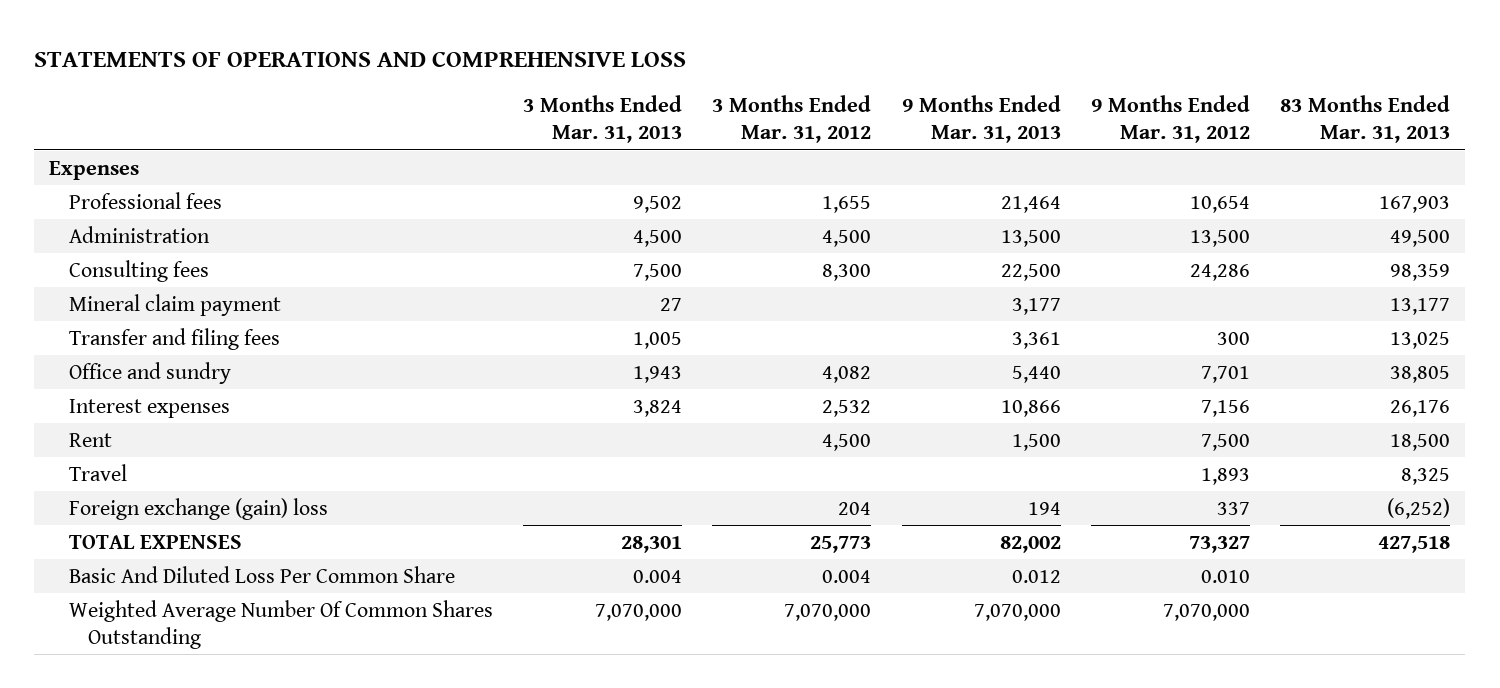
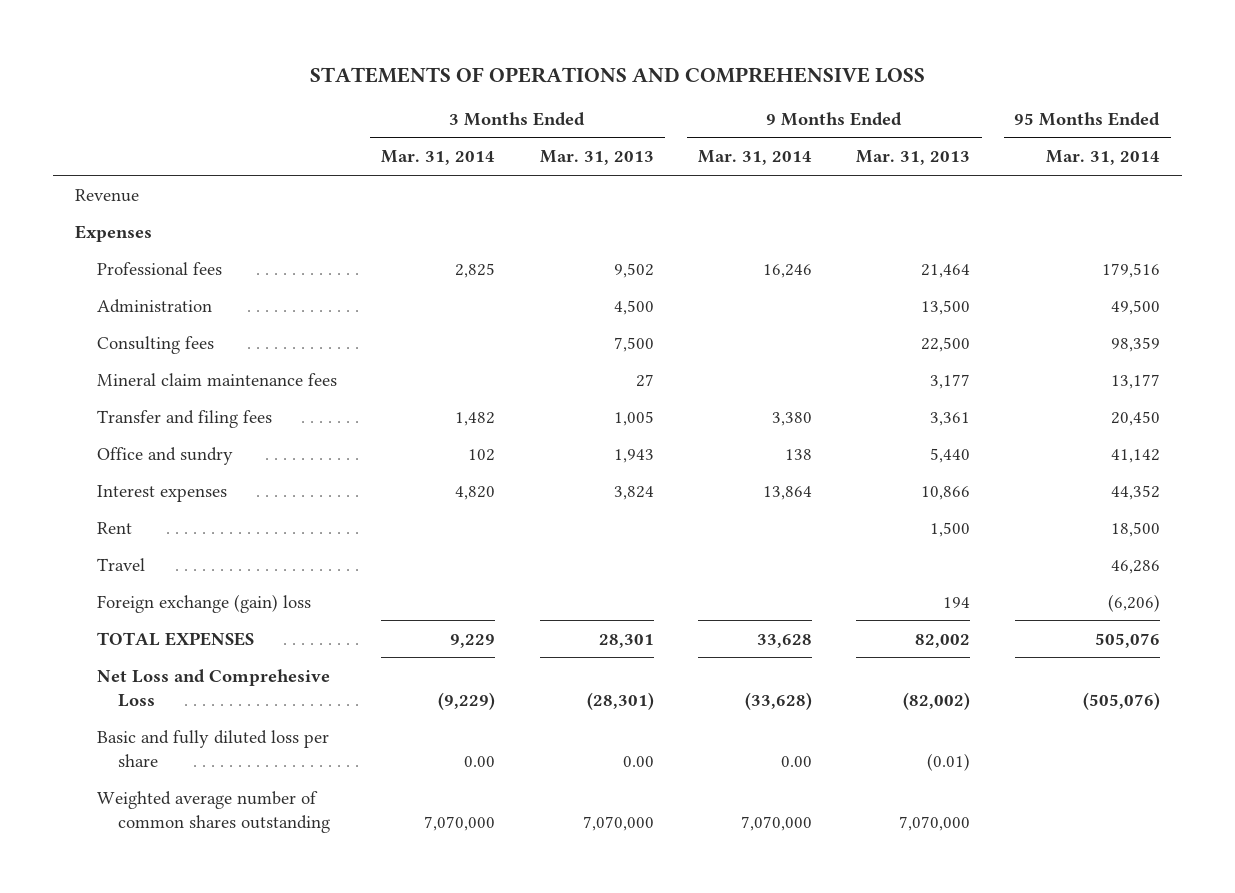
- | 3 Months Ended Mar. 31, 2013 | 3 Months Ended Mar. 31, 2012 | 9 Months Ended Mar. 31, 2013 | 9 Months Ended Mar. 31, 2012 | 83 Months Ended Mar. 31, 2013
+ | 3 Months Ended Mar. 31, 2014 | 3 Months Ended Mar. 31, 2013 | 9 Months Ended Mar. 31, 2014 | 9 Months Ended Mar. 31, 2013 | 95 Months Ended Mar. 31, 2014
+ Revenue
- Mineral claim payment | 27 | | 3,177 | | 13,177
+ Mineral claim maintenance fees | | 27 | | 3,177 | 13,177
- Basic And Diluted Loss Per Common Share | 0.004 | 0.004 | 0.012 | 0.010 |
- Weighted Average Number Of Common Shares Outstanding | 7,070,000 | 7,070,000 | 7,070,000 | 7,070,000 |
+ Net Loss and Comprehesive Loss | (9,229) | (28,301) | (33,628) | (82,002) | (505,076)
+ Basic and fully diluted loss per share | 0.00 | 0.00 | 0.00 | (0.01) |
+ Weighted average number of common shares outstanding | 7,070,000 | 7,070,000 | 7,070,000 | 7,070,000 |

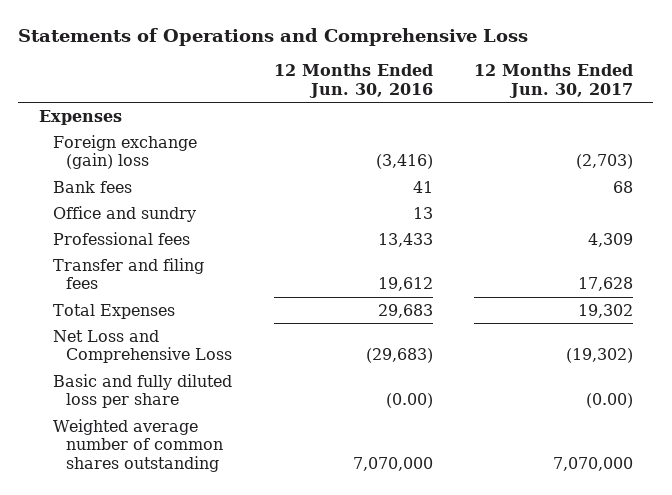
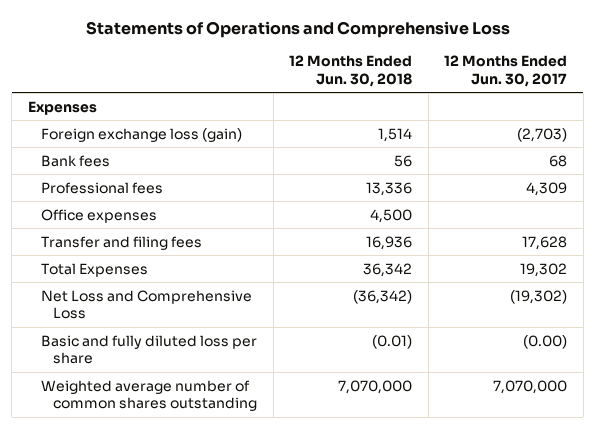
- | 12 Months Ended Jun. 30, 2016 | 12 Months Ended Jun. 30, 2017
+ | 12 Months Ended Jun. 30, 2018 | 12 Months Ended Jun. 30, 2017
- Foreign exchange (gain) loss | (3,416) | (2,703)
+ Foreign exchange loss (gain) | 1,514 | (2,703)
- Office and sundry | 13 |
+ Office expenses | 4,500 |

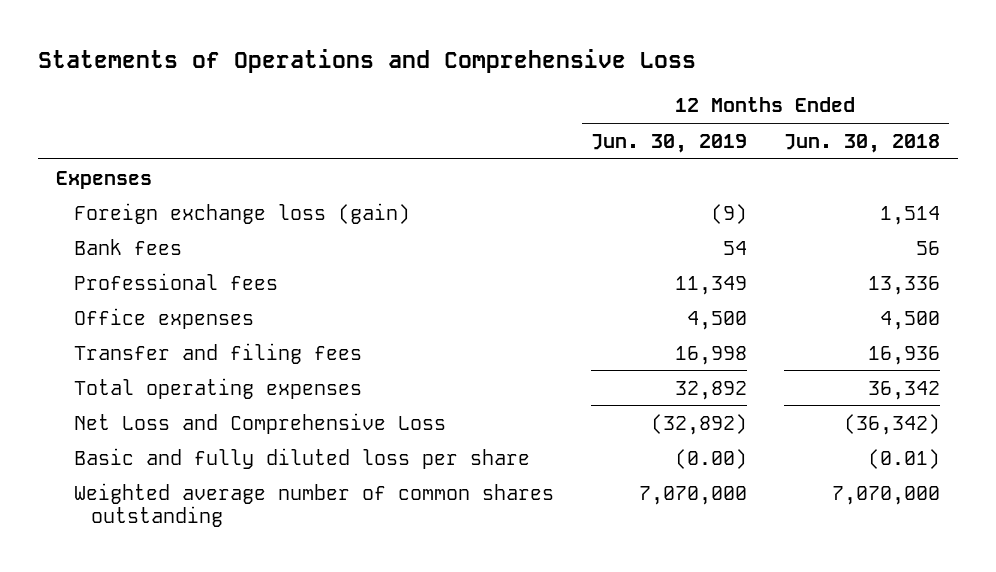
- | 12 Months Ended Jun. 30, 2018 | 12 Months Ended Jun. 30, 2017
+ | 12 Months Ended Jun. 30, 2019 | 12 Months Ended Jun. 30, 2018
- Total Expenses | 36,342 | 19,302
+ Total operating expenses | 32,892 | 36,342

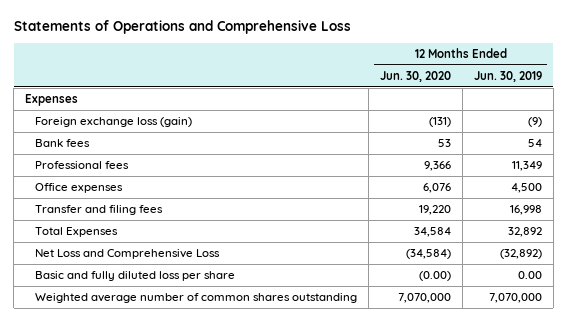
- | 12 Months Ended Jun. 30, 2019 | 12 Months Ended Jun. 30, 2018
+ | 12 Months Ended Jun. 30, 2020 | 12 Months Ended Jun. 30, 2019
- Total operating expenses | 32,892 | 36,342
+ Total Expenses | 34,584 | 32,892
- Basic and fully diluted loss per share | (0.00) | (0.01)
+ Basic and fully diluted loss per share | (0.00) | 0.00

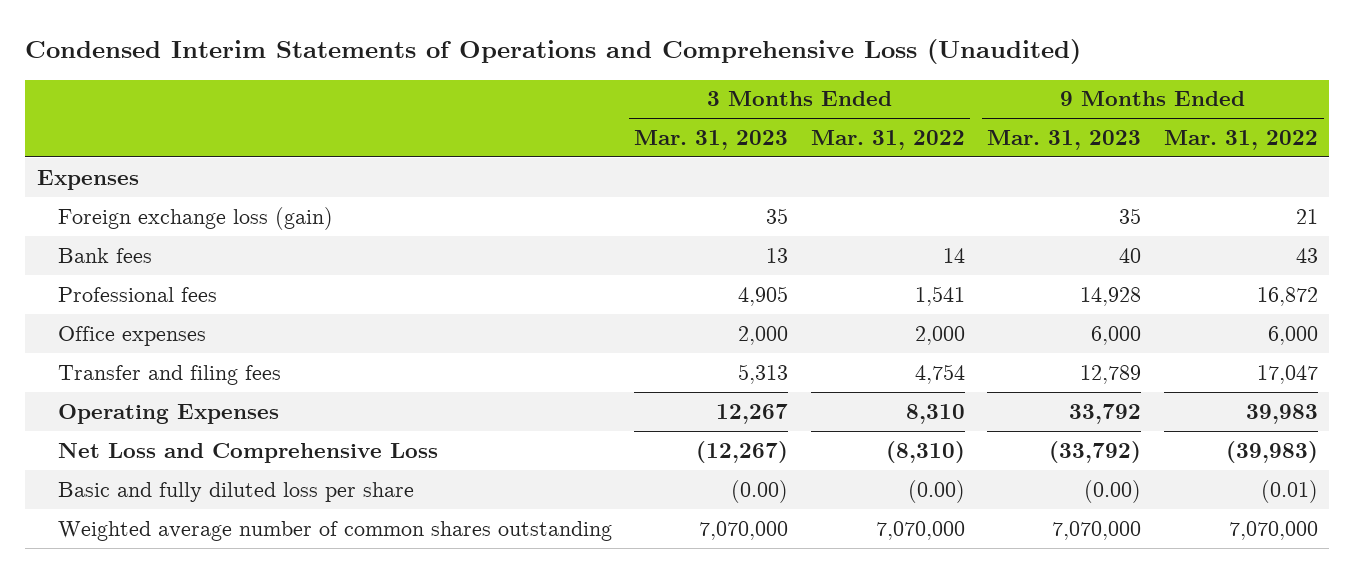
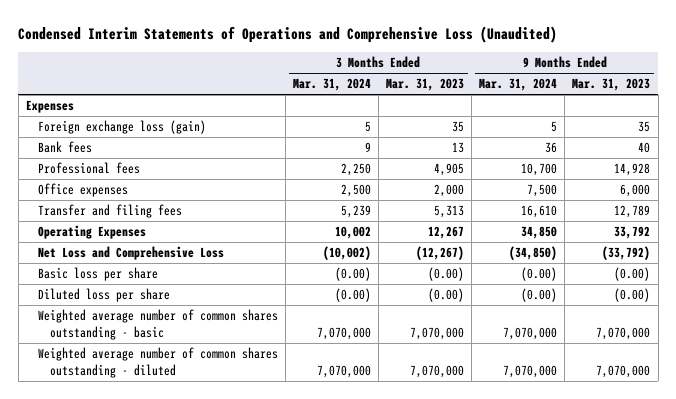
- | 3 Months Ended Mar. 31, 2023 | 3 Months Ended Mar. 31, 2022 | 9 Months Ended Mar. 31, 2023 | 9 Months Ended Mar. 31, 2022
+ | 3 Months Ended Mar. 31, 2024 | 3 Months Ended Mar. 31, 2023 | 9 Months Ended Mar. 31, 2024 | 9 Months Ended Mar. 31, 2023
- Basic and fully diluted loss per share | (0.00) | (0.00) | (0.00) | (0.01)
- Weighted average number of common shares outstanding | 7,070,000 | 7,070,000 | 7,070,000 | 7,070,000
+ Basic loss per share | (0.00) | (0.00) | (0.00) | (0.00)
+ Diluted loss per share | (0.00) | (0.00) | (0.00) | (0.00)
+ Weighted average number of common shares outstanding - basic | 7,070,000 | 7,070,000 | 7,070,000 | 7,070,000
+ Weighted average number of common shares outstanding - diluted | 7,070,000 | 7,070,000 | 7,070,000 | 7,070,000

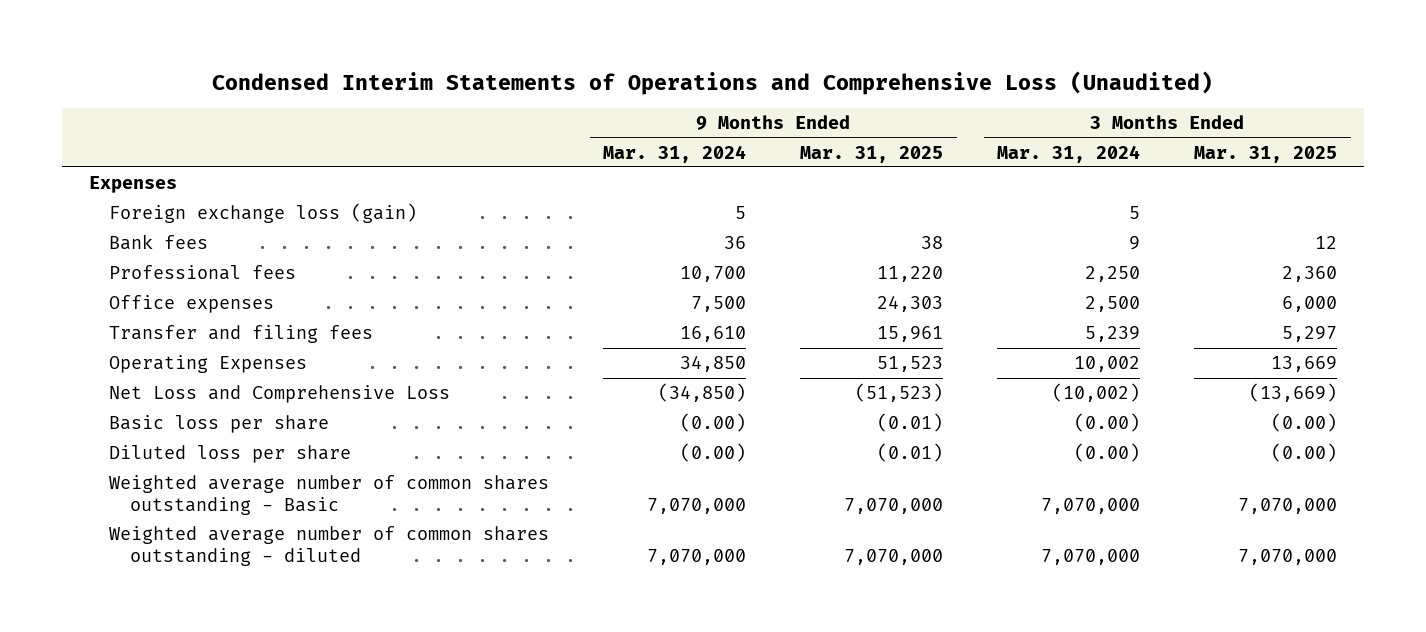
- | 3 Months Ended Mar. 31, 2024 | 3 Months Ended Mar. 31, 2023 | 9 Months Ended Mar. 31, 2024 | 9 Months Ended Mar. 31, 2023
+ | 9 Months Ended Mar. 31, 2024 | 9 Months Ended Mar. 31, 2025 | 3 Months Ended Mar. 31, 2024 | 3 Months Ended Mar. 31, 2025
- Weighted average number of common shares outstanding - basic | 7,070,000 | 7,070,000 | 7,070,000 | 7,070,000
+ Weighted average number of common shares outstanding - Basic | 7,070,000 | 7,070,000 | 7,070,000 | 7,070,000

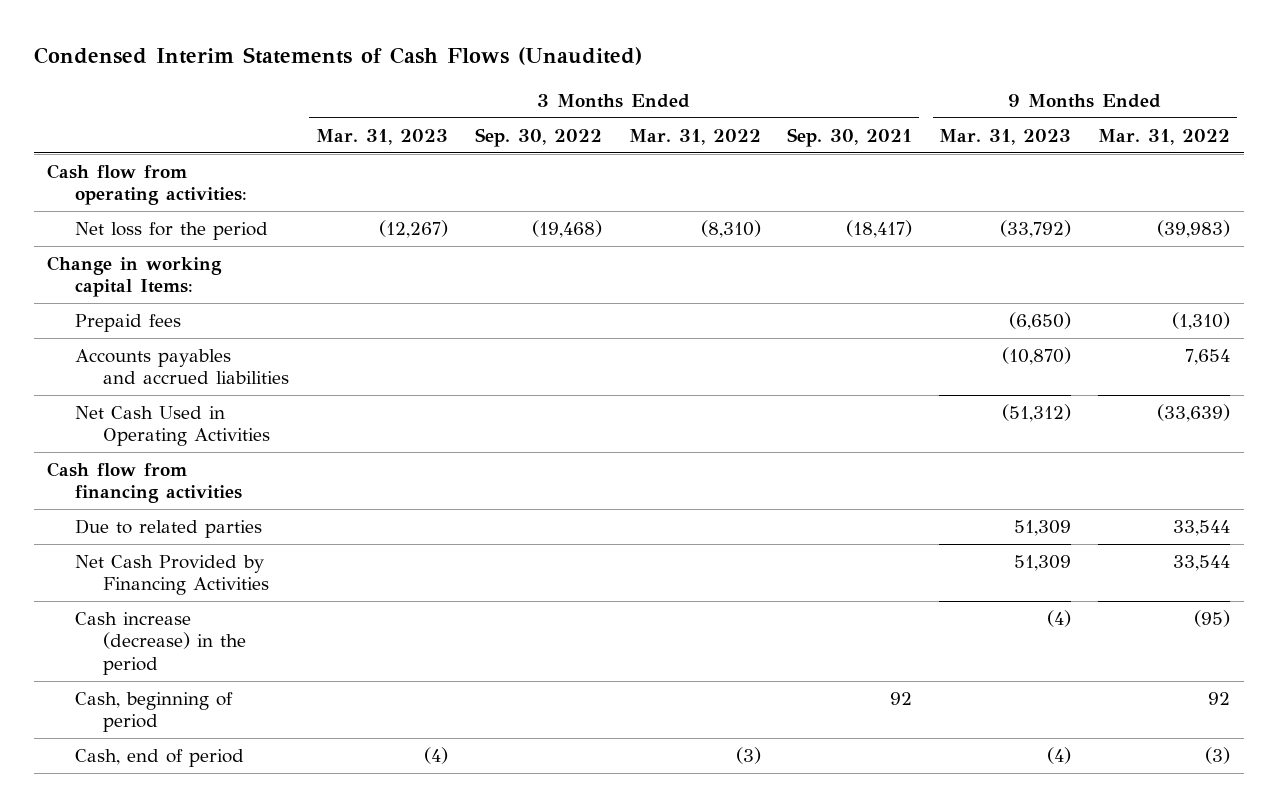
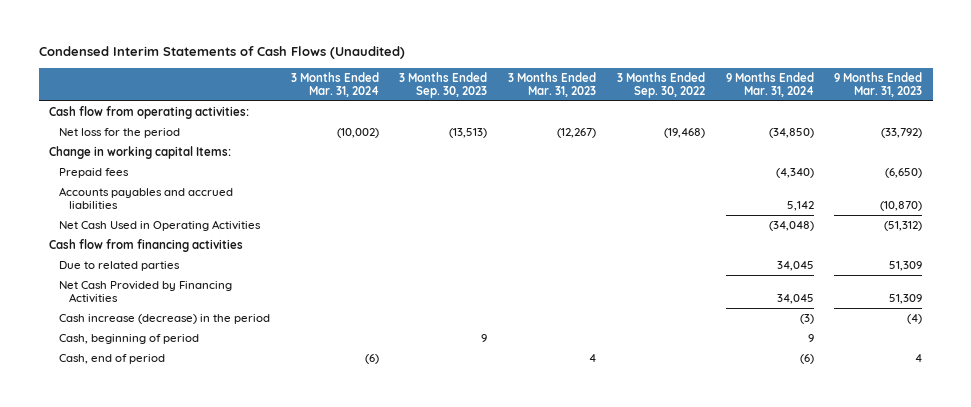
- | 3 Months Ended Mar. 31, 2023 | 3 Months Ended Sep. 30, 2022 | 3 Months Ended Mar. 31, 2022 | 3 Months Ended Sep. 30, 2021 | 9 Months Ended Mar. 31, 2023 | 9 Months Ended Mar. 31, 2022
+ | 3 Months Ended Mar. 31, 2024 | 3 Months Ended Sep. 30, 2023 | 3 Months Ended Mar. 31, 2023 | 3 Months Ended Sep. 30, 2022 | 9 Months Ended Mar. 31, 2024 | 9 Months Ended Mar. 31, 2023
- Cash, end of period | (4) | | (3) | | (4) | (3)
+ Cash, end of period | (6) | | 4 | | (6) | 4

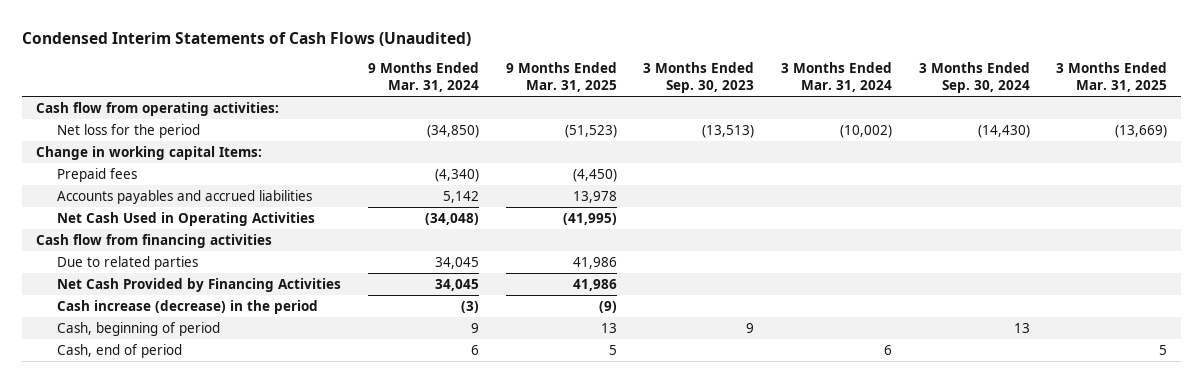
- | 3 Months Ended Mar. 31, 2024 | 3 Months Ended Sep. 30, 2023 | 3 Months Ended Mar. 31, 2023 | 3 Months Ended Sep. 30, 2022 | 9 Months Ended Mar. 31, 2024 | 9 Months Ended Mar. 31, 2023
+ | 9 Months Ended Mar. 31, 2024 | 9 Months Ended Mar. 31, 2025 | 3 Months Ended Sep. 30, 2023 | 3 Months Ended Mar. 31, 2024 | 3 Months Ended Sep. 30, 2024 | 3 Months Ended Mar. 31, 2025
- Cash, end of period | (6) | | 4 | | (6) | 4
+ Cash, end of period | 6 | 5 | | 6 | | 5

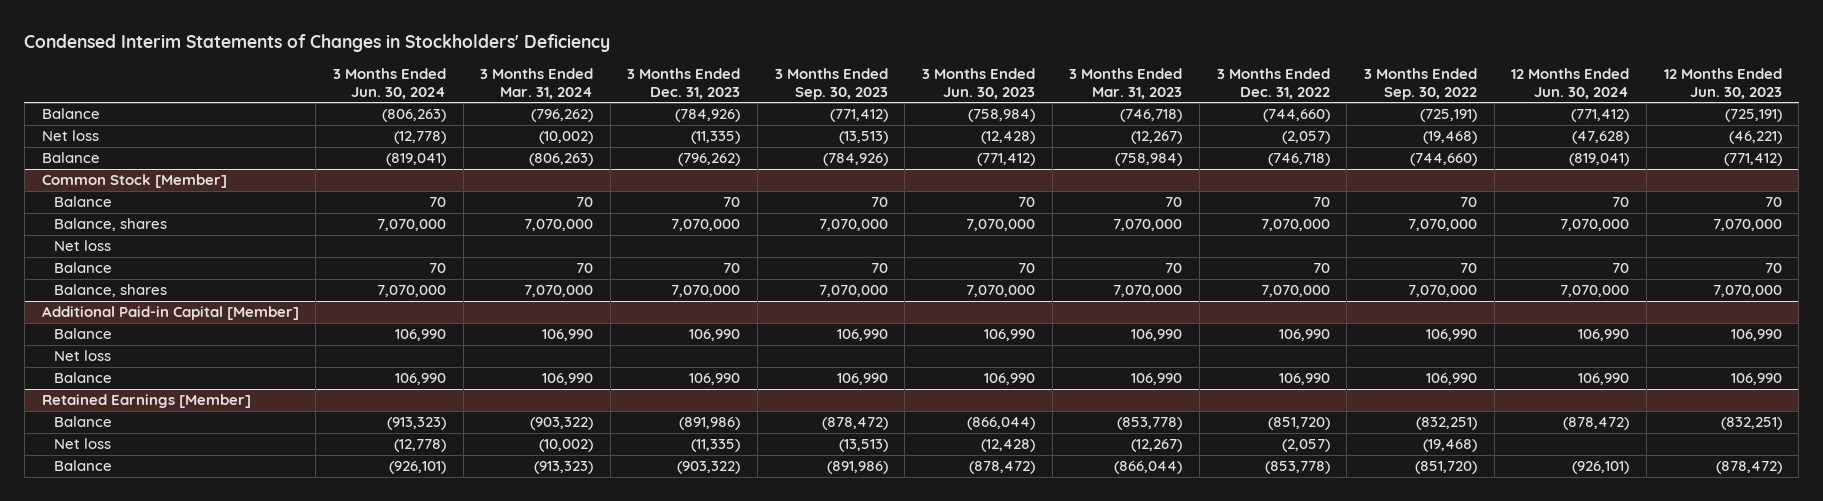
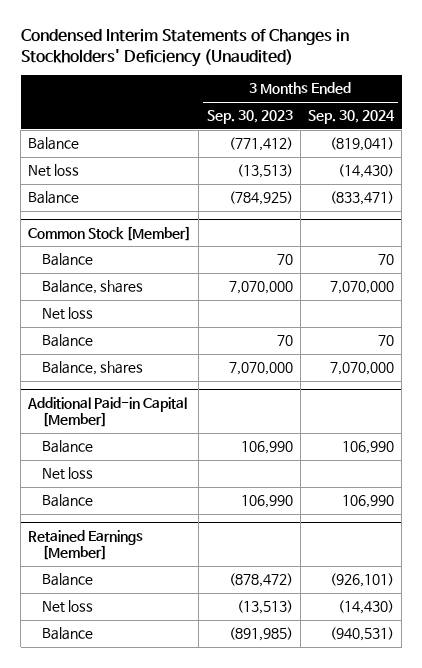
- Condensed Interim Statements of Changes in Stockholders' Deficiency
+ Condensed Interim Statements of Changes in Stockholders' Deficiency (Unaudited)
- | 3 Months Ended Jun. 30, 2024 | 3 Months Ended Mar. 31, 2024 | 3 Months Ended Dec. 31, 2023 | 3 Months Ended Sep. 30, 2023 | 3 Months Ended Jun. 30, 2023 | 3 Months Ended Mar. 31, 2023 | 3 Months Ended Dec. 31, 2022 | 3 Months Ended Sep. 30, 2022 | 12 Months Ended Jun. 30, 2024 | 12 Months Ended Jun. 30, 2023
+ | 3 Months Ended Sep. 30, 2023 | 3 Months Ended Sep. 30, 2024
- Balance | (819,041) | (806,263) | (796,262) | (784,926) | (771,412) | (758,984) | (746,718) | (744,660) | (819,041) | (771,412)
+ Balance | (784,925) | (833,471)
@ Retained Earnings [Member]
- Balance | (926,101) | (913,323) | (903,322) | (891,986) | (878,472) | (866,044) | (853,778) | (851,720) | (926,101) | (878,472)
+ Balance | (891,985) | (940,531)

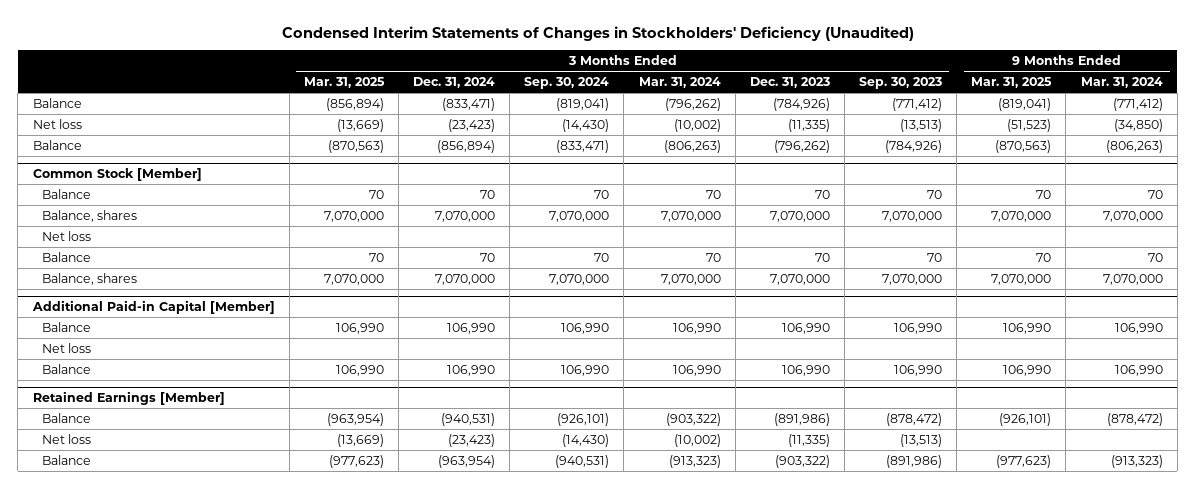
- | 3 Months Ended Sep. 30, 2023 | 3 Months Ended Sep. 30, 2024
+ | 3 Months Ended Mar. 31, 2025 | 3 Months Ended Dec. 31, 2024 | 3 Months Ended Sep. 30, 2024 | 3 Months Ended Mar. 31, 2024 | 3 Months Ended Dec. 31, 2023 | 3 Months Ended Sep. 30, 2023 | 9 Months Ended Mar. 31, 2025 | 9 Months Ended Mar. 31, 2024
- Balance | (784,925) | (833,471)
+ Balance | (870,563) | (856,894) | (833,471) | (806,263) | (796,262) | (784,926) | (870,563) | (806,263)
@ Retained Earnings [Member]
- Balance | (891,985) | (940,531)
+ Balance | (977,623) | (963,954) | (940,531) | (913,323) | (903,322) | (891,986) | (977,623) | (913,323)

